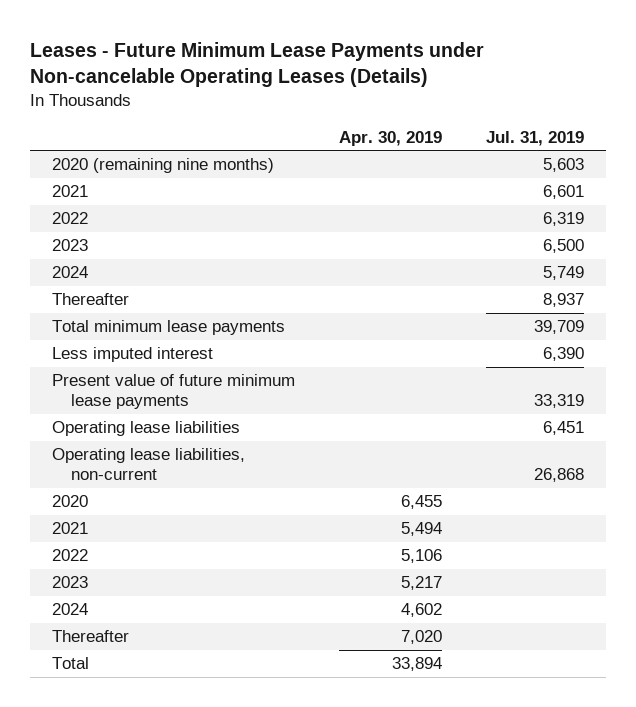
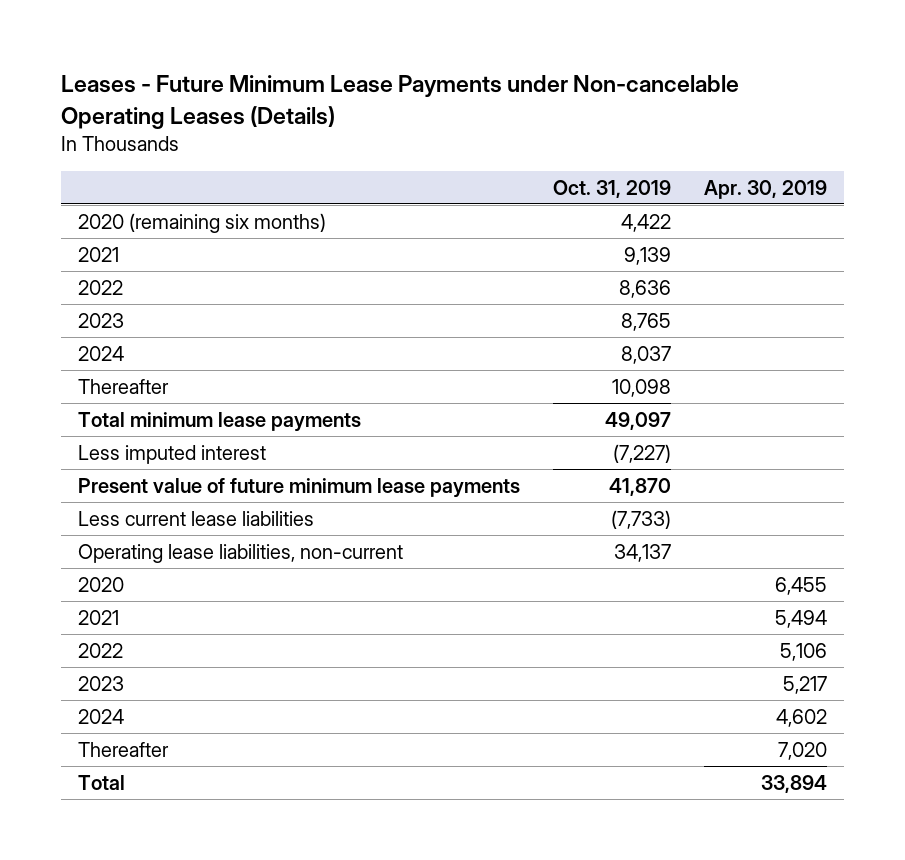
- | Apr. 30, 2019 | Jul. 31, 2019
+ | Oct. 31, 2019 | Apr. 30, 2019
- 2020 (remaining nine months) | | 5,603
+ 2020 (remaining six months) | 4,422 |
- Operating lease liabilities | | 6,451
+ Less current lease liabilities | (7,733) |

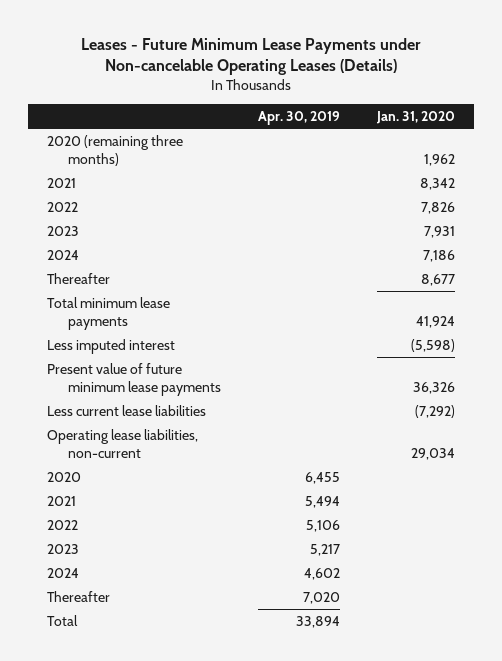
- | Oct. 31, 2019 | Apr. 30, 2019
+ | Apr. 30, 2019 | Jan. 31, 2020
- 2020 (remaining six months) | 4,422 |
+ 2020 (remaining three months) | | 1,962

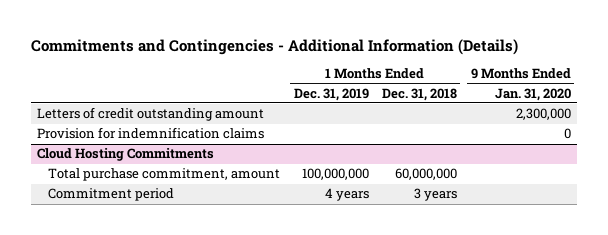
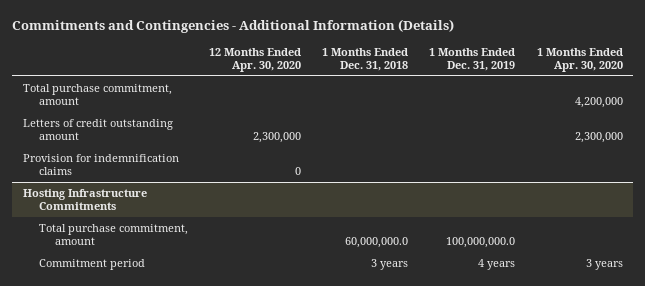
- | 1 Months Ended Dec. 31, 2019 | 1 Months Ended Dec. 31, 2018 | 9 Months Ended Jan. 31, 2020
+ | 12 Months Ended Apr. 30, 2020 | 1 Months Ended Dec. 31, 2018 | 1 Months Ended Dec. 31, 2019 | 1 Months Ended Apr. 30, 2020
+ Total purchase commitment, amount | | | | 4,200,000
- Cloud Hosting Commitments
- Total purchase commitment, amount | 100,000,000 | 60,000,000 |
+ Hosting Infrastructure Commitments
+ Total purchase commitment, amount | | 60,000,000.0 | 100,000,000.0 |

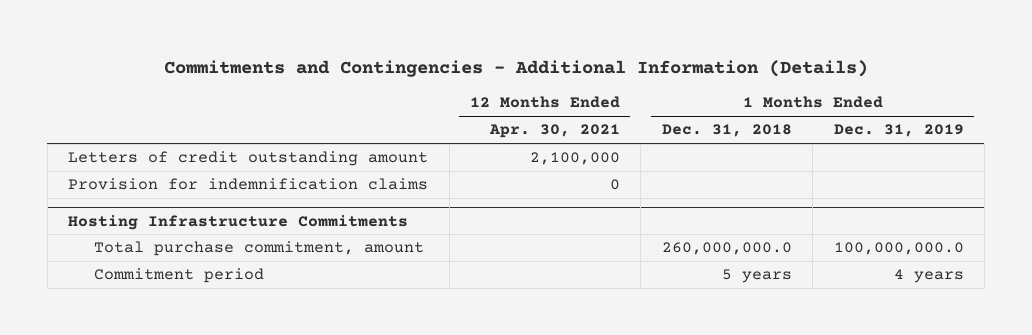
- | 12 Months Ended Apr. 30, 2020 | 1 Months Ended Dec. 31, 2018 | 1 Months Ended Dec. 31, 2019 | 1 Months Ended Apr. 30, 2020
+ | 12 Months Ended Apr. 30, 2021 | 1 Months Ended Dec. 31, 2018 | 1 Months Ended Dec. 31, 2019
- Total purchase commitment, amount | | | | 4,200,000
@ Hosting Infrastructure Commitments
- Total purchase commitment, amount | | 60,000,000.0 | 100,000,000.0 |
- Commitment period | | 3 years | 4 years | 3 years
+ Total purchase commitment, amount | | 260,000,000.0 | 100,000,000.0
+ Commitment period | | 5 years | 4 years

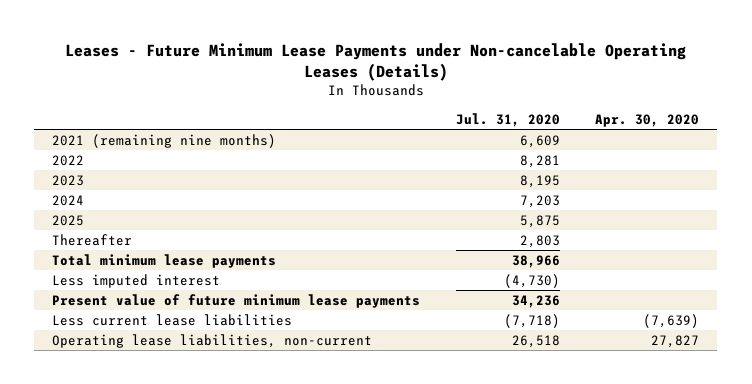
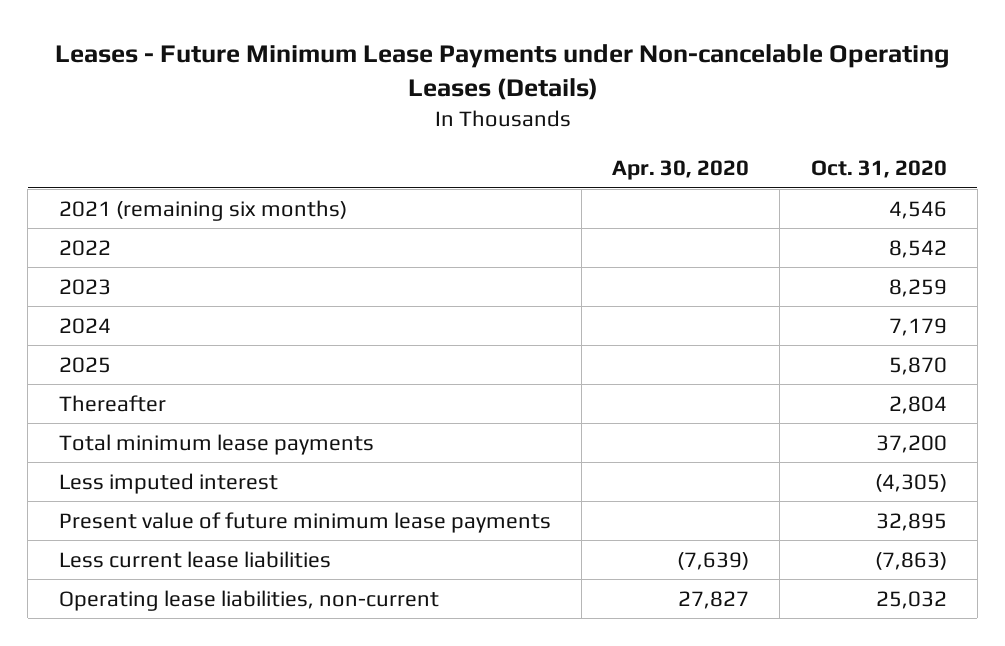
- | Jul. 31, 2020 | Apr. 30, 2020
+ | Apr. 30, 2020 | Oct. 31, 2020
- 2021 (remaining nine months) | 6,609 |
+ 2021 (remaining six months) | | 4,546

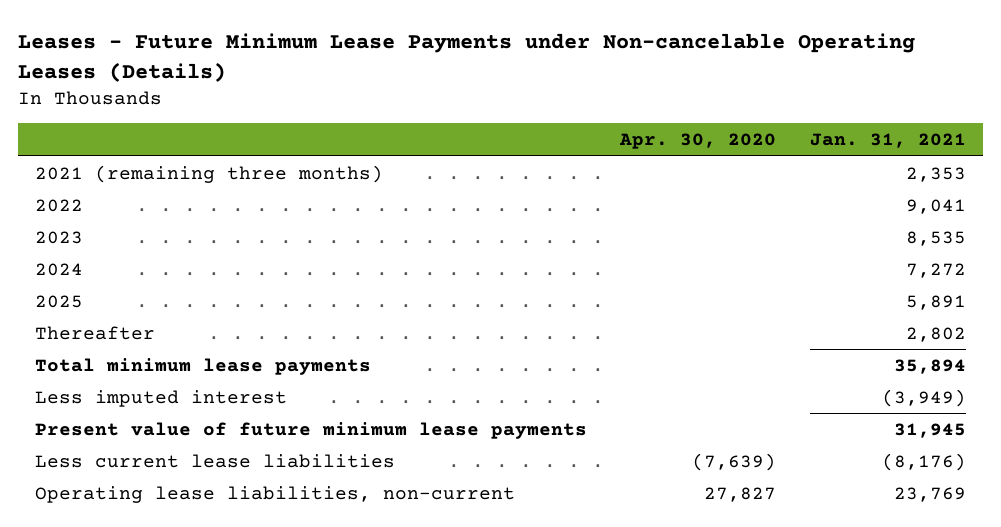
- | Apr. 30, 2020 | Oct. 31, 2020
+ | Apr. 30, 2020 | Jan. 31, 2021
- 2021 (remaining six months) | | 4,546
+ 2021 (remaining three months) | | 2,353

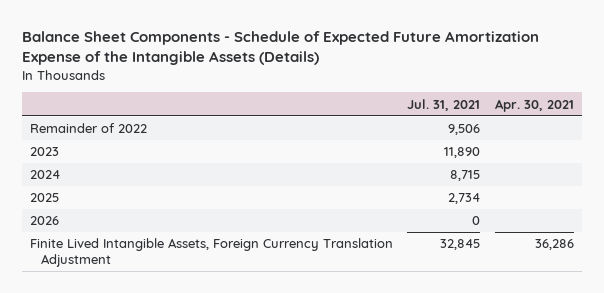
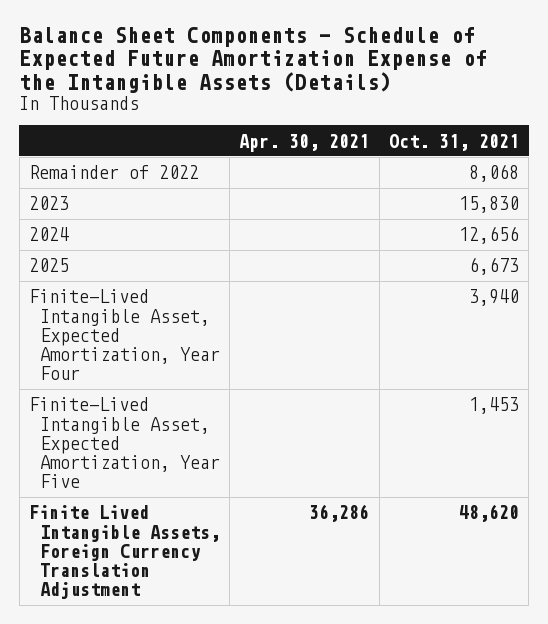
- | Jul. 31, 2021 | Apr. 30, 2021
+ | Apr. 30, 2021 | Oct. 31, 2021
- 2026 | 0 |
+ Finite-Lived Intangible Asset, Expected Amortization, Year Four | | 3,940
+ Finite-Lived Intangible Asset, Expected Amortization, Year Five | | 1,453

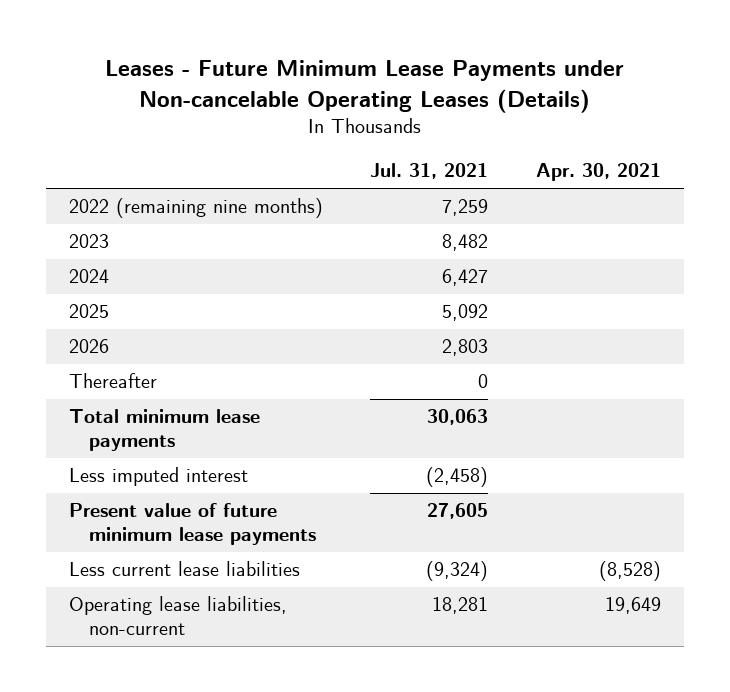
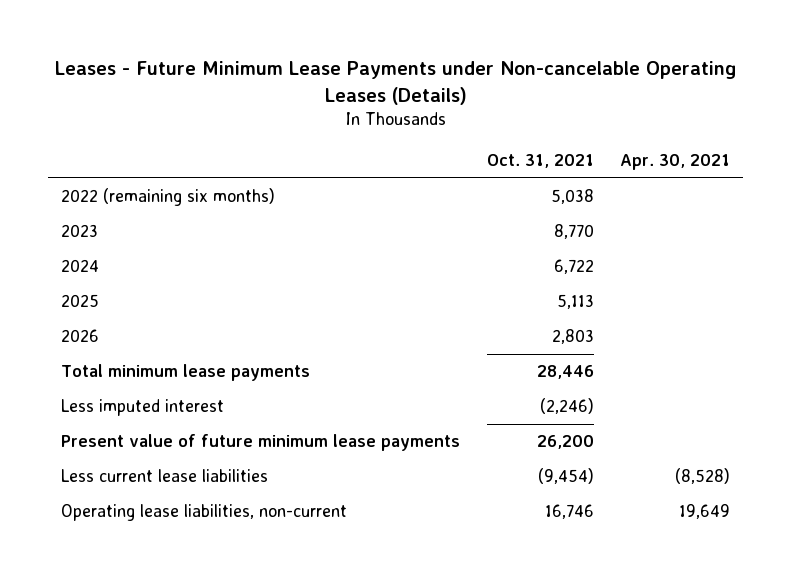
- | Jul. 31, 2021 | Apr. 30, 2021
+ | Oct. 31, 2021 | Apr. 30, 2021
- 2022 (remaining nine months) | 7,259 |
+ 2022 (remaining six months) | 5,038 |
- Thereafter | 0 |

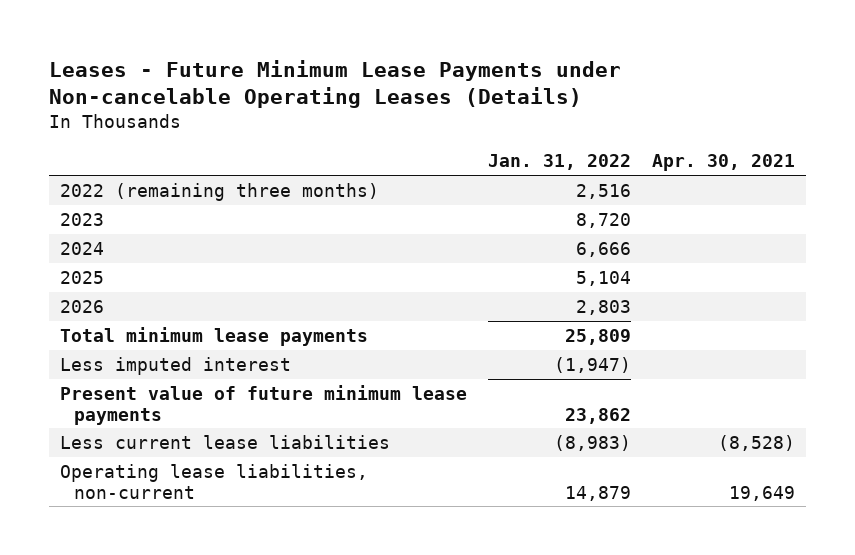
- | Oct. 31, 2021 | Apr. 30, 2021
+ | Jan. 31, 2022 | Apr. 30, 2021
- 2022 (remaining six months) | 5,038 |
+ 2022 (remaining three months) | 2,516 |

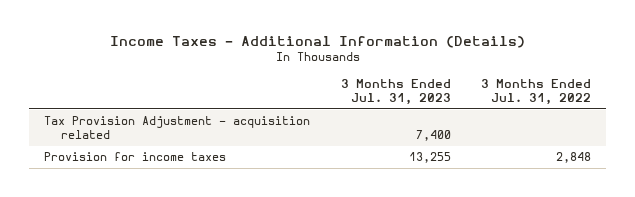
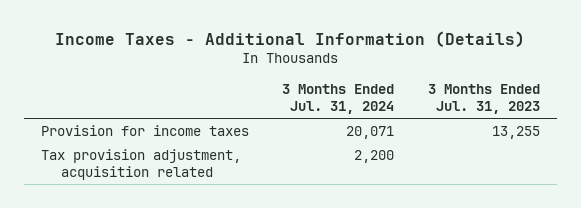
- | 3 Months Ended Jul. 31, 2023 | 3 Months Ended Jul. 31, 2022
+ | 3 Months Ended Jul. 31, 2024 | 3 Months Ended Jul. 31, 2023
- Tax Provision Adjustment - acquisition related | 7,400 |
+ Tax provision adjustment, acquisition related | 2,200 |

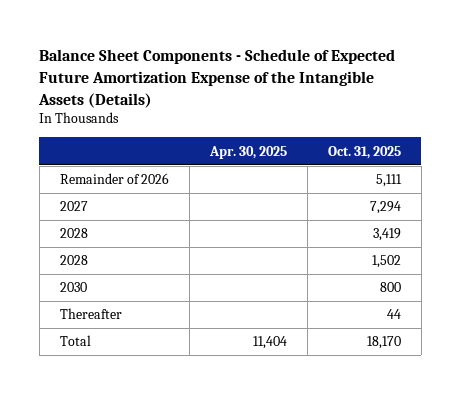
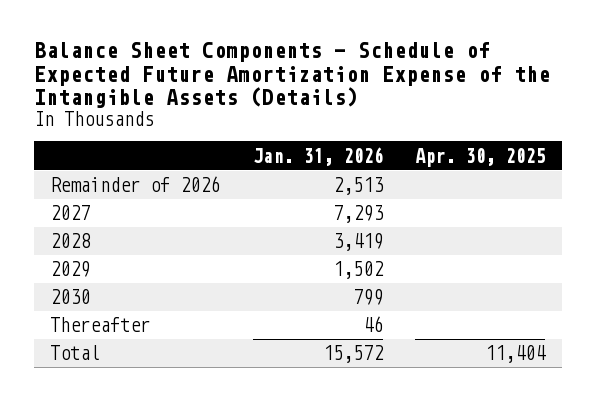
- | Apr. 30, 2025 | Oct. 31, 2025
+ | Jan. 31, 2026 | Apr. 30, 2025
- 2028 | | 1,502
+ 2029 | 1,502 |

